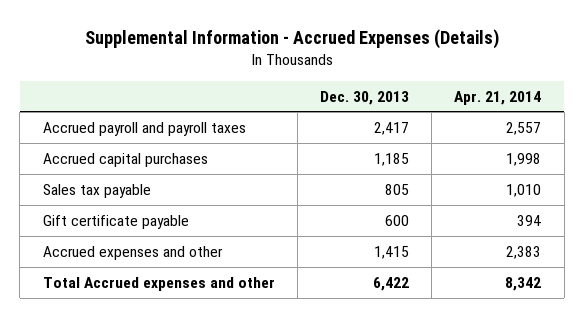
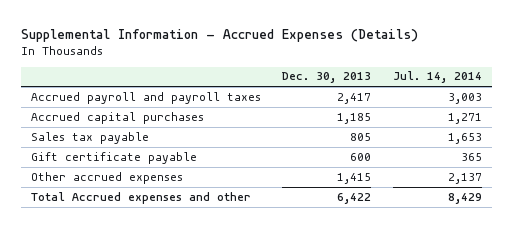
- | Dec. 30, 2013 | Apr. 21, 2014
+ | Dec. 30, 2013 | Jul. 14, 2014
- Accrued expenses and other | 1,415 | 2,383
+ Other accrued expenses | 1,415 | 2,137

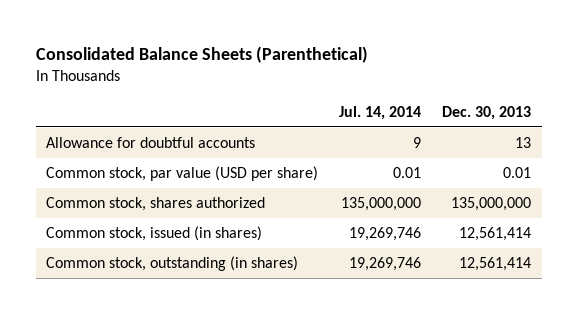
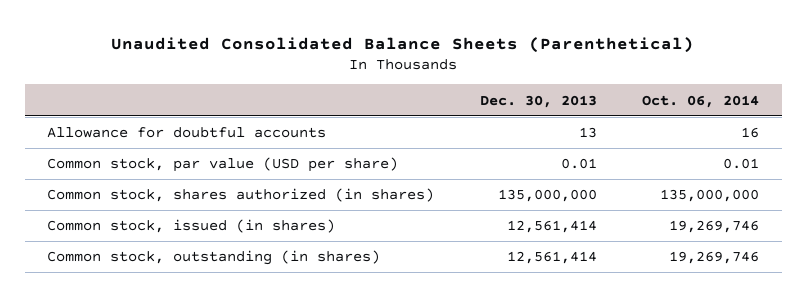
- Consolidated Balance Sheets (Parenthetical)
+ Unaudited Consolidated Balance Sheets (Parenthetical)
- | Jul. 14, 2014 | Dec. 30, 2013
+ | Dec. 30, 2013 | Oct. 06, 2014
- Common stock, shares authorized | 135,000,000 | 135,000,000
+ Common stock, shares authorized (in shares) | 135,000,000 | 135,000,000

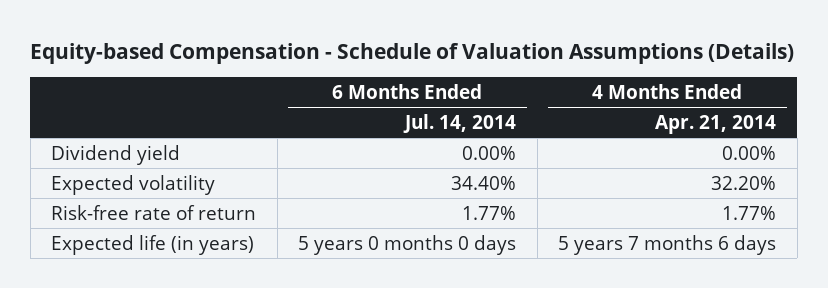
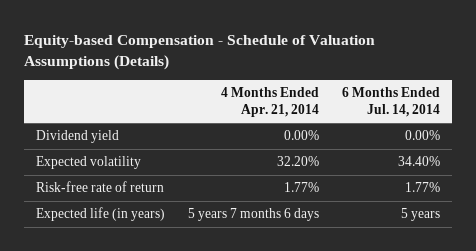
- | 6 Months Ended Jul. 14, 2014 | 4 Months Ended Apr. 21, 2014
+ | 4 Months Ended Apr. 21, 2014 | 6 Months Ended Jul. 14, 2014
- Expected life (in years) | 5 years 0 months 0 days | 5 years 7 months 6 days
+ Expected life (in years) | 5 years 7 months 6 days | 5 years

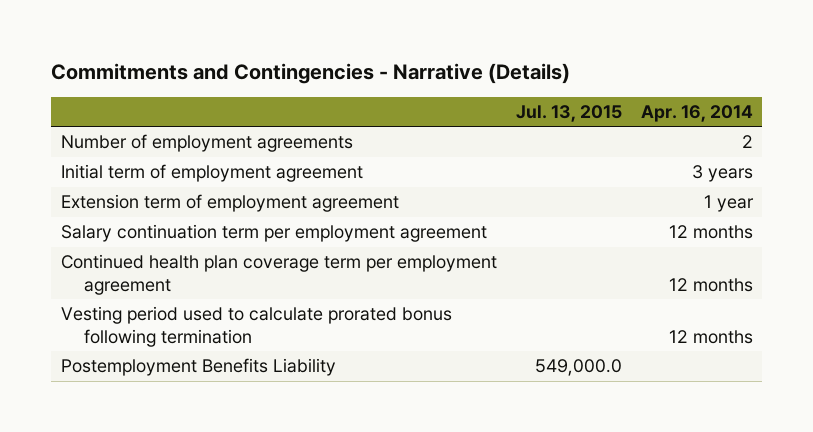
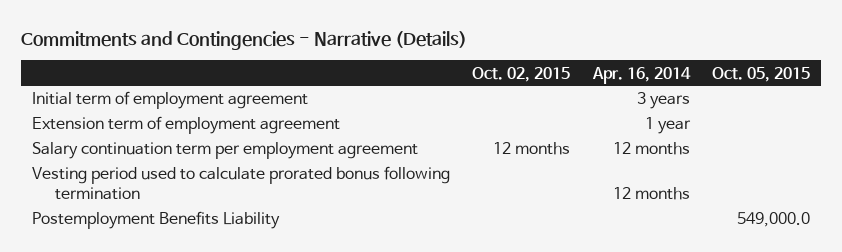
- | Jul. 13, 2015 | Apr. 16, 2014
+ | Oct. 02, 2015 | Apr. 16, 2014 | Oct. 05, 2015
- Number of employment agreements | | 2
- Continued health plan coverage term per employment agreement | | 12 months

